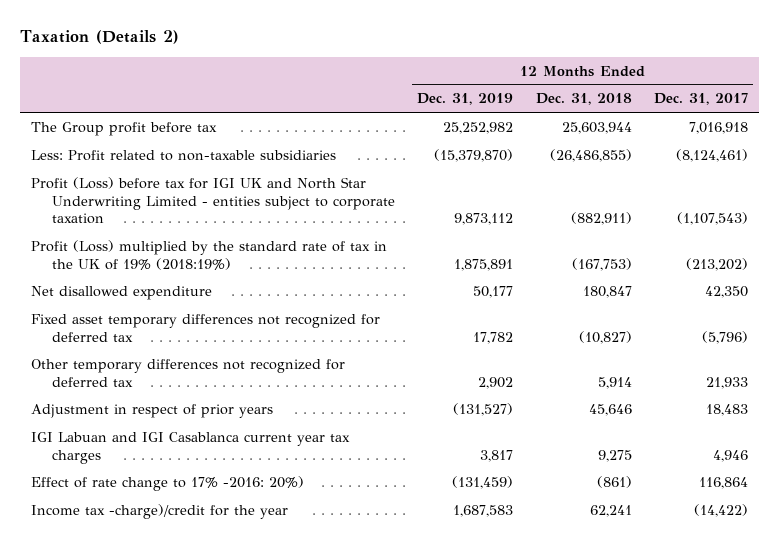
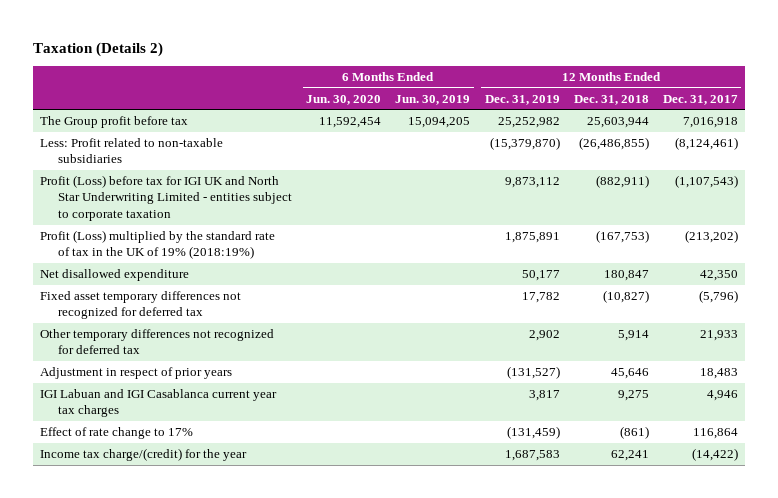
- | 12 Months Ended Dec. 31, 2019 | 12 Months Ended Dec. 31, 2018 | 12 Months Ended Dec. 31, 2017
+ | 6 Months Ended Jun. 30, 2020 | 6 Months Ended Jun. 30, 2019 | 12 Months Ended Dec. 31, 2019 | 12 Months Ended Dec. 31, 2018 | 12 Months Ended Dec. 31, 2017
- Effect of rate change to 17% -2016: 20%) | (131,459) | (861) | 116,864
- Income tax -charge)/credit for the year | 1,687,583 | 62,241 | (14,422)
+ Effect of rate change to 17% | | | (131,459) | (861) | 116,864
+ Income tax charge/(credit) for the year | | | 1,687,583 | 62,241 | (14,422)

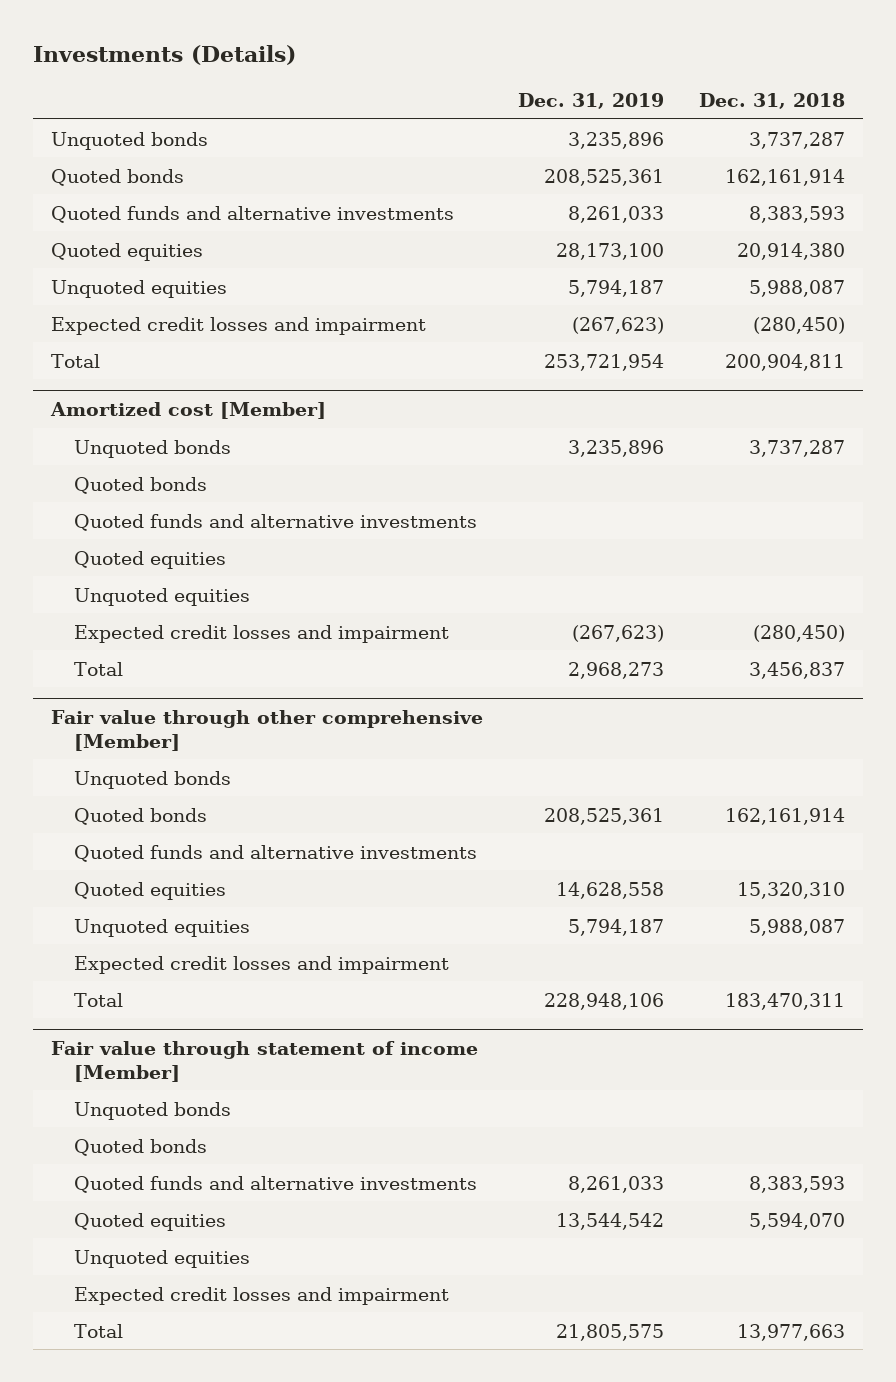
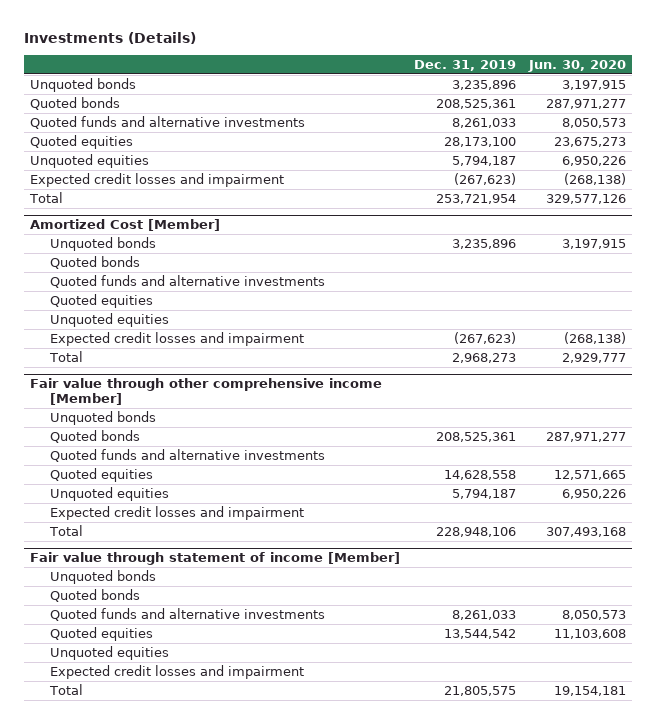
- | Dec. 31, 2019 | Dec. 31, 2018
+ | Dec. 31, 2019 | Jun. 30, 2020
- Amortized cost [Member]
+ Amortized Cost [Member]
- Fair value through other comprehensive [Member]
+ Fair value through other comprehensive income [Member]

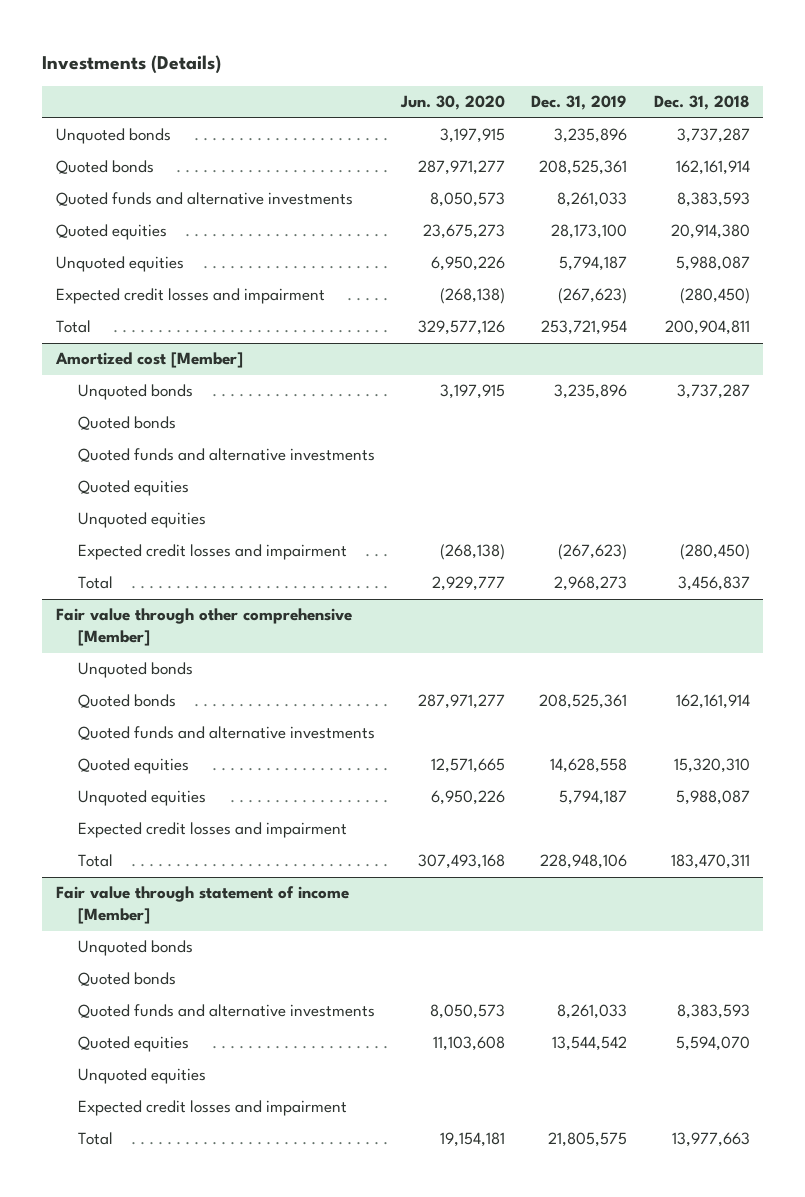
- | Dec. 31, 2019 | Jun. 30, 2020
+ | Jun. 30, 2020 | Dec. 31, 2019 | Dec. 31, 2018
- Amortized Cost [Member]
+ Amortized cost [Member]
- Fair value through other comprehensive income [Member]
+ Fair value through other comprehensive [Member]

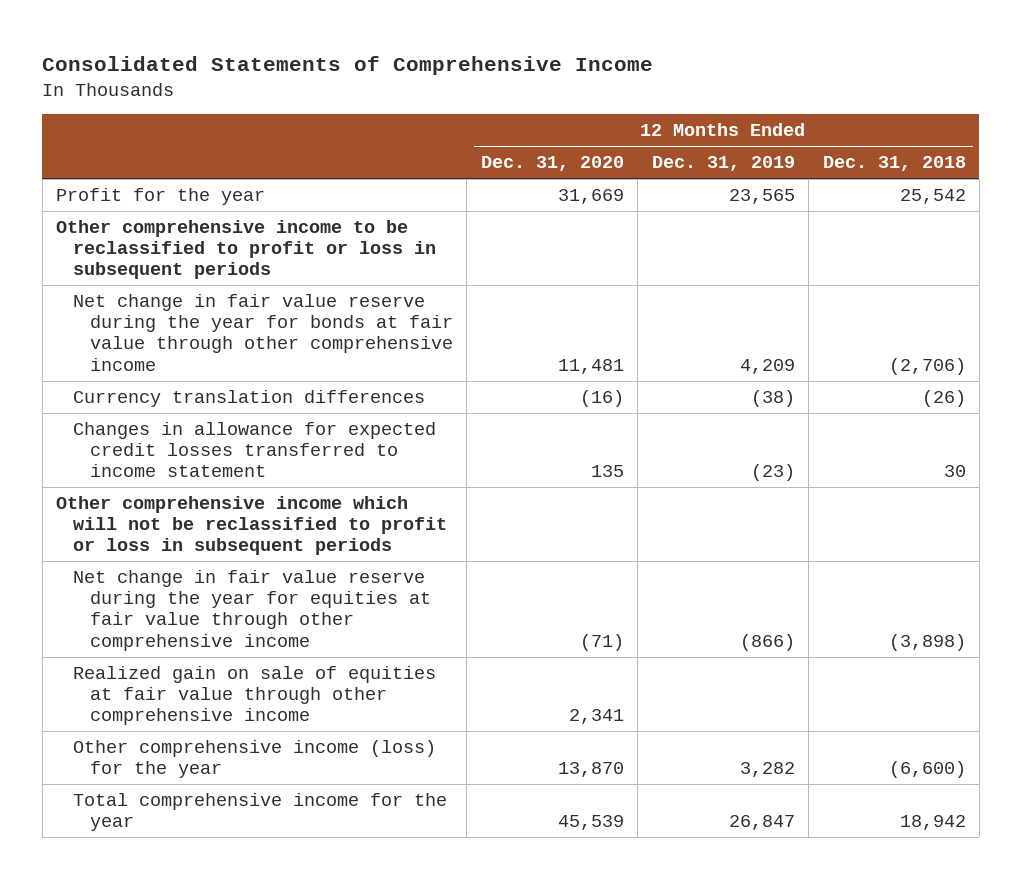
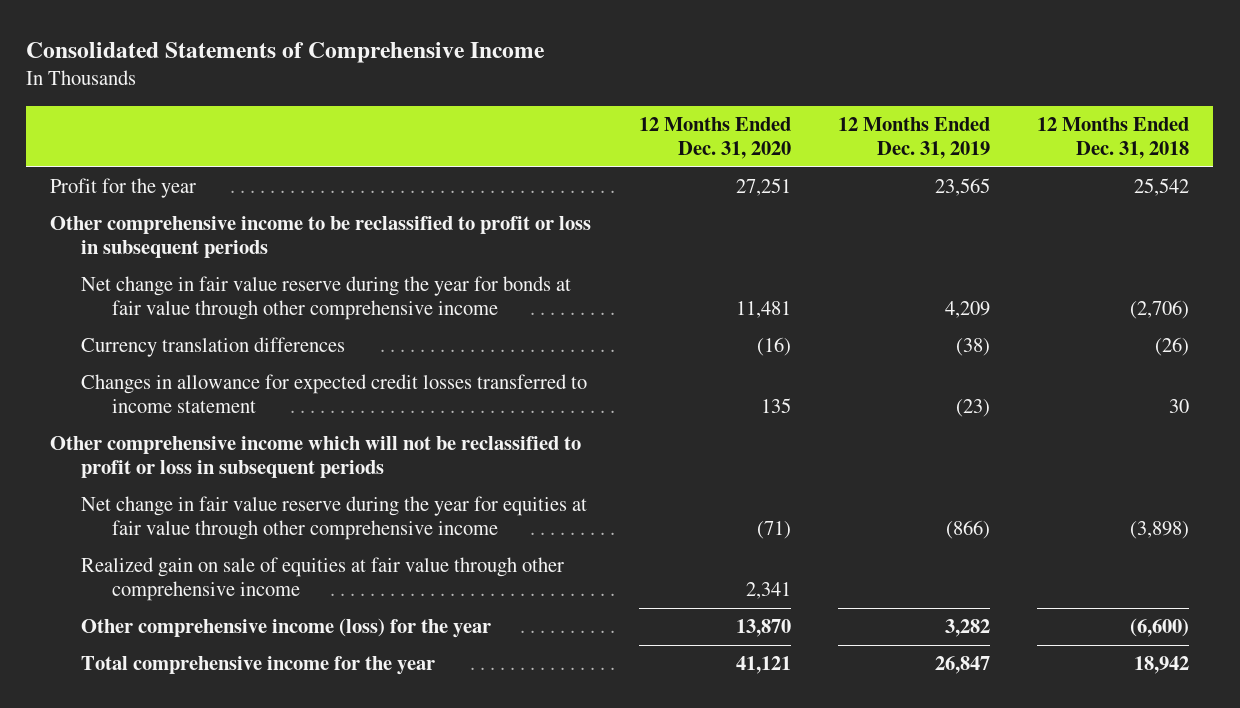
- Profit for the year | 31,669 | 23,565 | 25,542
+ Profit for the year | 27,251 | 23,565 | 25,542
- Total comprehensive income for the year | 45,539 | 26,847 | 18,942
+ Total comprehensive income for the year | 41,121 | 26,847 | 18,942

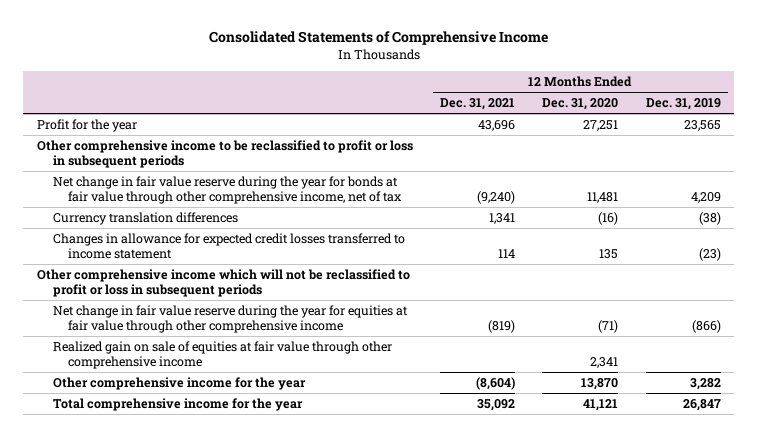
- | 12 Months Ended Dec. 31, 2020 | 12 Months Ended Dec. 31, 2019 | 12 Months Ended Dec. 31, 2018
+ | 12 Months Ended Dec. 31, 2021 | 12 Months Ended Dec. 31, 2020 | 12 Months Ended Dec. 31, 2019
- Net change in fair value reserve during the year for bonds at fair value through other comprehensive income | 11,481 | 4,209 | (2,706)
+ Net change in fair value reserve during the year for bonds at fair value through other comprehensive income, net of tax | (9,240) | 11,481 | 4,209
- Other comprehensive income (loss) for the year | 13,870 | 3,282 | (6,600)
+ Other comprehensive income for the year | (8,604) | 13,870 | 3,282

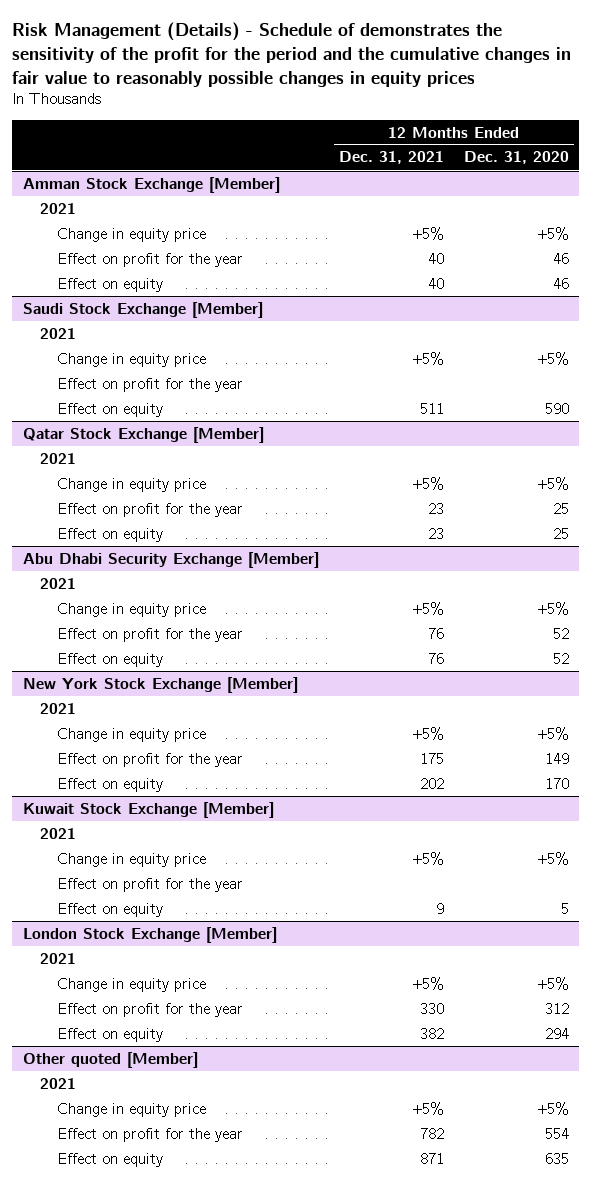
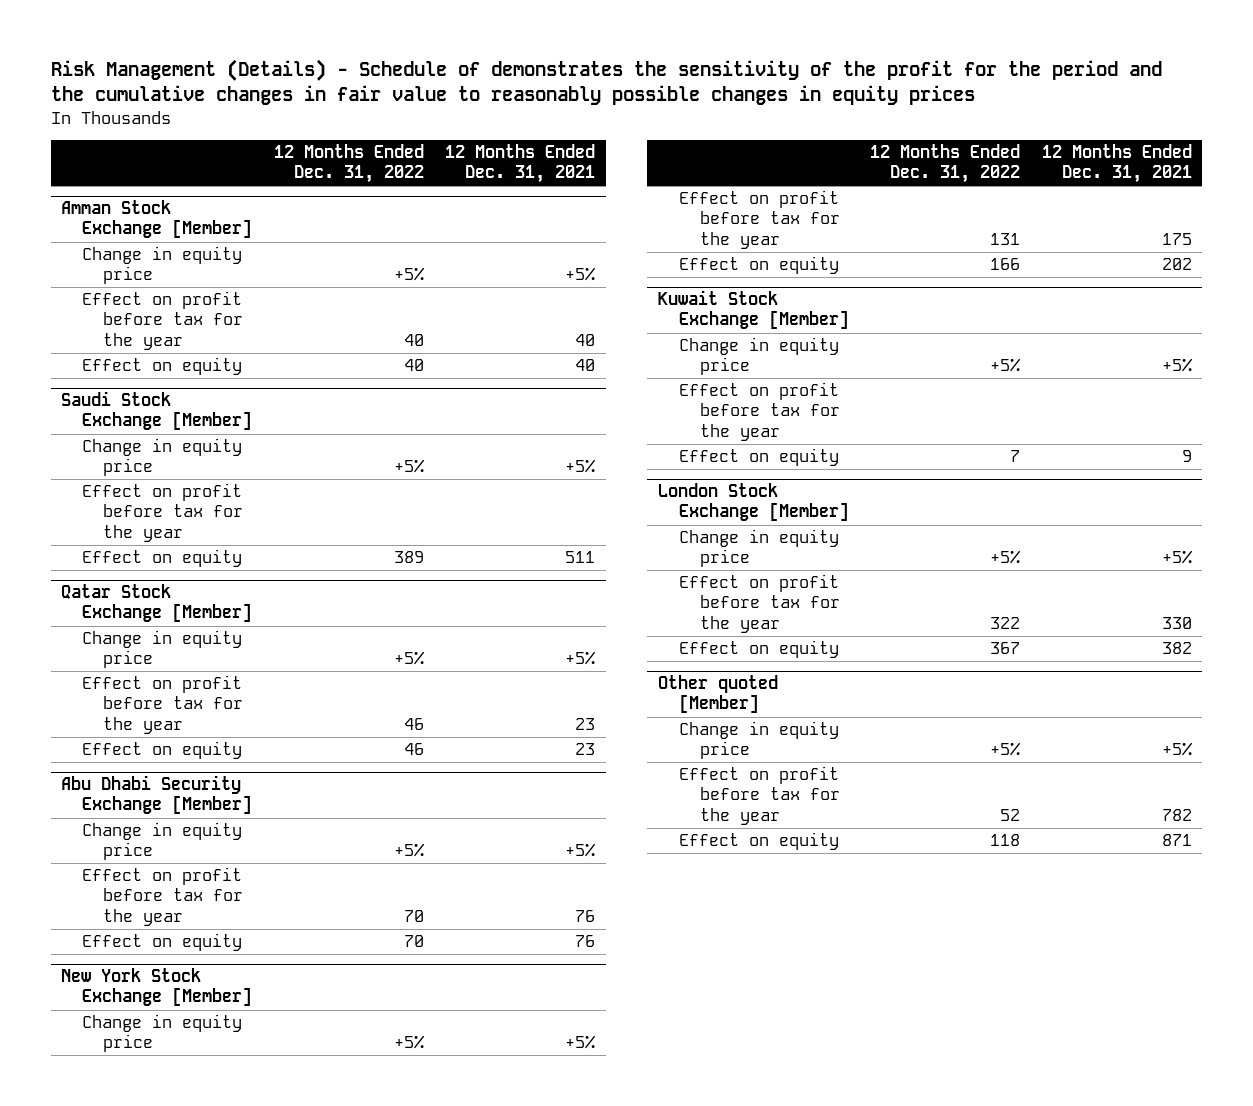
- | 12 Months Ended Dec. 31, 2021 | 12 Months Ended Dec. 31, 2020
+ | 12 Months Ended Dec. 31, 2022 | 12 Months Ended Dec. 31, 2021
@ Amman Stock Exchange [Member]
- 2021
- Effect on profit for the year | 40 | 46
+ Effect on profit before tax for the year | 40 | 40
@ Saudi Stock Exchange [Member]
- 2021
- Effect on profit for the year
+ Effect on profit before tax for the year
@ Qatar Stock Exchange [Member]
- 2021
- Effect on profit for the year | 23 | 25
+ Effect on profit before tax for the year | 46 | 23
@ Abu Dhabi Security Exchange [Member]
- 2021
- Effect on profit for the year | 76 | 52
+ Effect on profit before tax for the year | 70 | 76
@ New York Stock Exchange [Member]
- 2021
- Effect on profit for the year | 175 | 149
+ Effect on profit before tax for the year | 131 | 175
@ Kuwait Stock Exchange [Member]
- 2021
- Effect on profit for the year
+ Effect on profit before tax for the year
@ London Stock Exchange [Member]
- 2021
- Effect on profit for the year | 330 | 312
+ Effect on profit before tax for the year | 322 | 330
@ Other quoted [Member]
- 2021
- Effect on profit for the year | 782 | 554
+ Effect on profit before tax for the year | 52 | 782

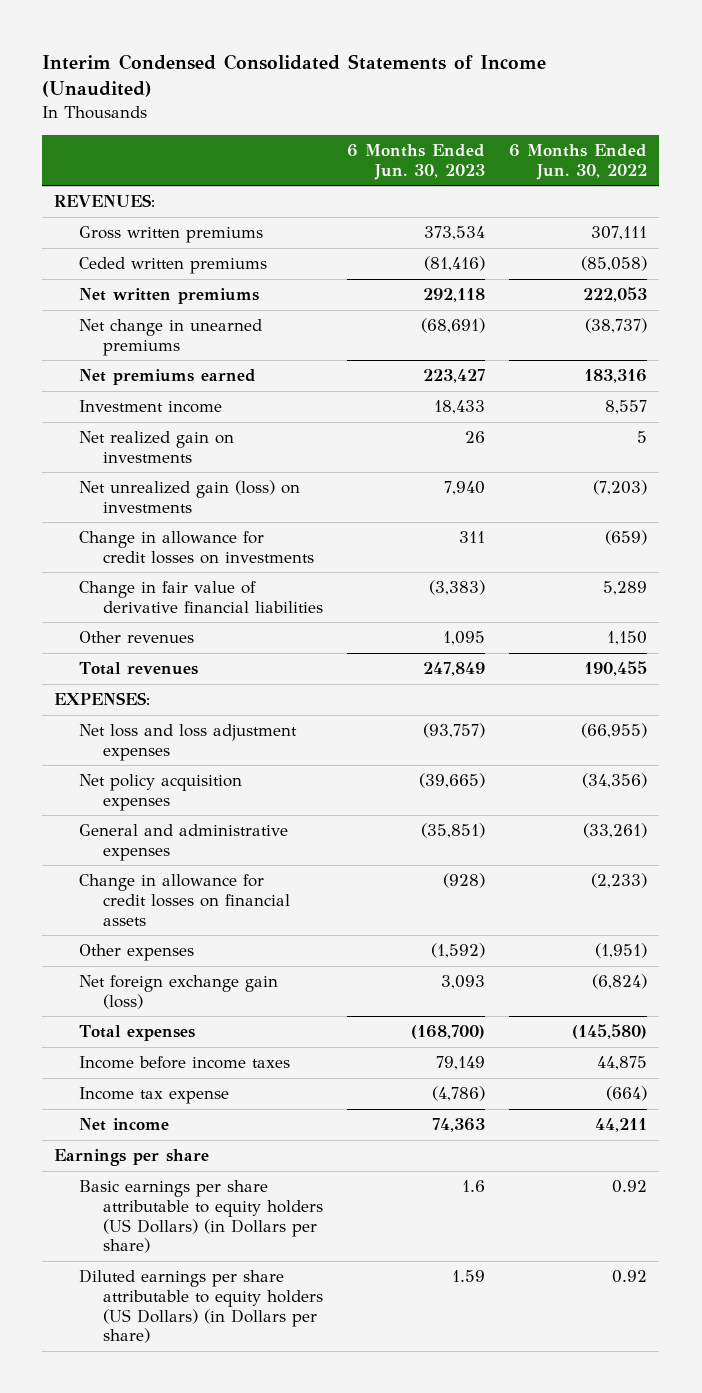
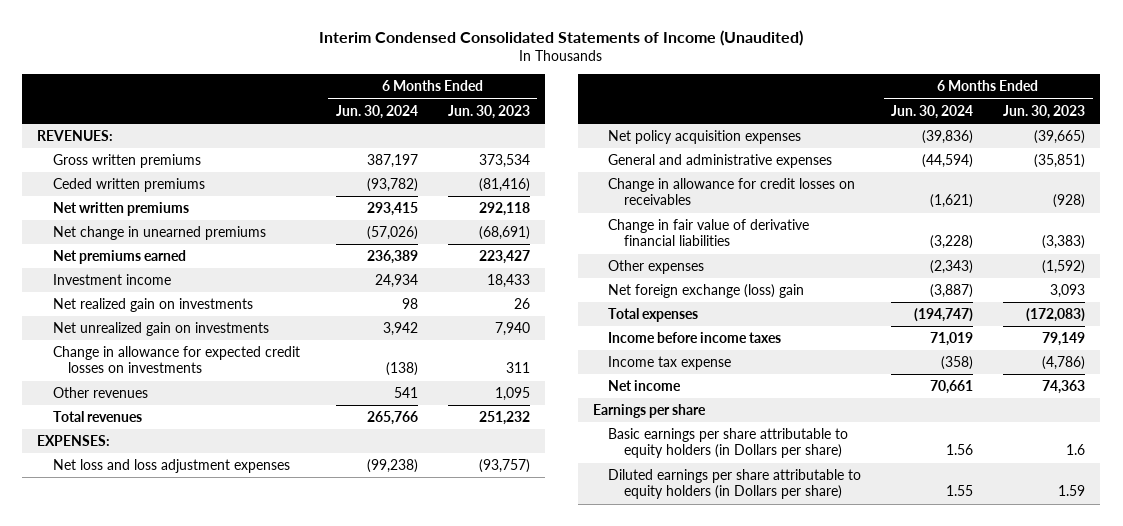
- | 6 Months Ended Jun. 30, 2023 | 6 Months Ended Jun. 30, 2022
+ | 6 Months Ended Jun. 30, 2024 | 6 Months Ended Jun. 30, 2023
- Net unrealized gain (loss) on investments | 7,940 | (7,203)
- Change in allowance for credit losses on investments | 311 | (659)
+ Net unrealized gain on investments | 3,942 | 7,940
+ Change in allowance for expected credit losses on investments | (138) | 311
- Total revenues | 247,849 | 190,455
+ Total revenues | 265,766 | 251,232
- Change in allowance for credit losses on financial assets | (928) | (2,233)
+ Change in allowance for credit losses on receivables | (1,621) | (928)
moved down: Change in fair value of derivative financial liabilities | (3,228) | (3,383)
- Net foreign exchange gain (loss) | 3,093 | (6,824)
- Total expenses | (168,700) | (145,580)
+ Net foreign exchange (loss) gain | (3,887) | 3,093
+ Total expenses | (194,747) | (172,083)
- Basic earnings per share attributable to equity holders (US Dollars) (in Dollars per share) | 1.6 | 0.92
- Diluted earnings per share attributable to equity holders (US Dollars) (in Dollars per share) | 1.59 | 0.92
+ Basic earnings per share attributable to equity holders (in Dollars per share) | 1.56 | 1.6
+ Diluted earnings per share attributable to equity holders (in Dollars per share) | 1.55 | 1.59

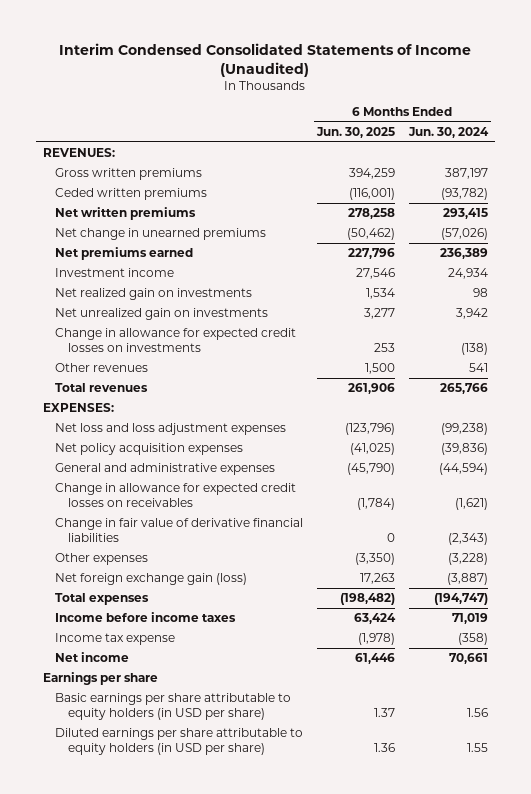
- | 6 Months Ended Jun. 30, 2024 | 6 Months Ended Jun. 30, 2023
+ | 6 Months Ended Jun. 30, 2025 | 6 Months Ended Jun. 30, 2024
- Change in allowance for credit losses on receivables | (1,621) | (928)
- Change in fair value of derivative financial liabilities | (3,228) | (3,383)
- Other expenses | (2,343) | (1,592)
- Net foreign exchange (loss) gain | (3,887) | 3,093
+ Change in allowance for expected credit losses on receivables | (1,784) | (1,621)
+ Change in fair value of derivative financial liabilities | 0 | (2,343)
+ Other expenses | (3,350) | (3,228)
+ Net foreign exchange gain (loss) | 17,263 | (3,887)
- Basic earnings per share attributable to equity holders (in Dollars per share) | 1.56 | 1.6
- Diluted earnings per share attributable to equity holders (in Dollars per share) | 1.55 | 1.59
+ Basic earnings per share attributable to equity holders (in USD per share) | 1.37 | 1.56
+ Diluted earnings per share attributable to equity holders (in USD per share) | 1.36 | 1.55

